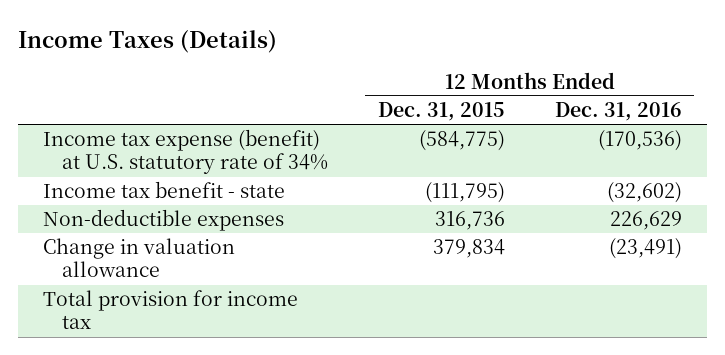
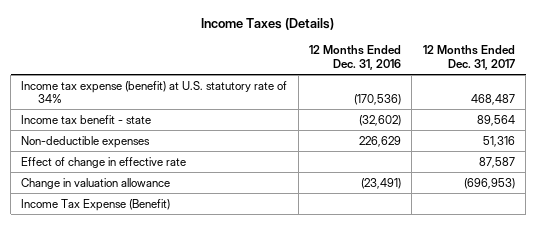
- | 12 Months Ended Dec. 31, 2015 | 12 Months Ended Dec. 31, 2016
+ | 12 Months Ended Dec. 31, 2016 | 12 Months Ended Dec. 31, 2017
+ Effect of change in effective rate | | 87,587
- Total provision for income tax
+ Income Tax Expense (Benefit)

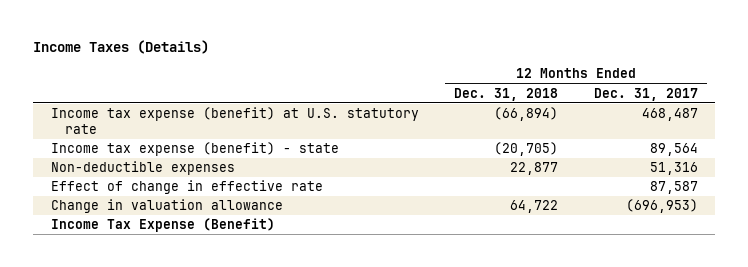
- | 12 Months Ended Dec. 31, 2016 | 12 Months Ended Dec. 31, 2017
+ | 12 Months Ended Dec. 31, 2018 | 12 Months Ended Dec. 31, 2017
- Income tax expense (benefit) at U.S. statutory rate of 34% | (170,536) | 468,487
- Income tax benefit - state | (32,602) | 89,564
+ Income tax expense (benefit) at U.S. statutory rate | (66,894) | 468,487
+ Income tax expense (benefit) - state | (20,705) | 89,564

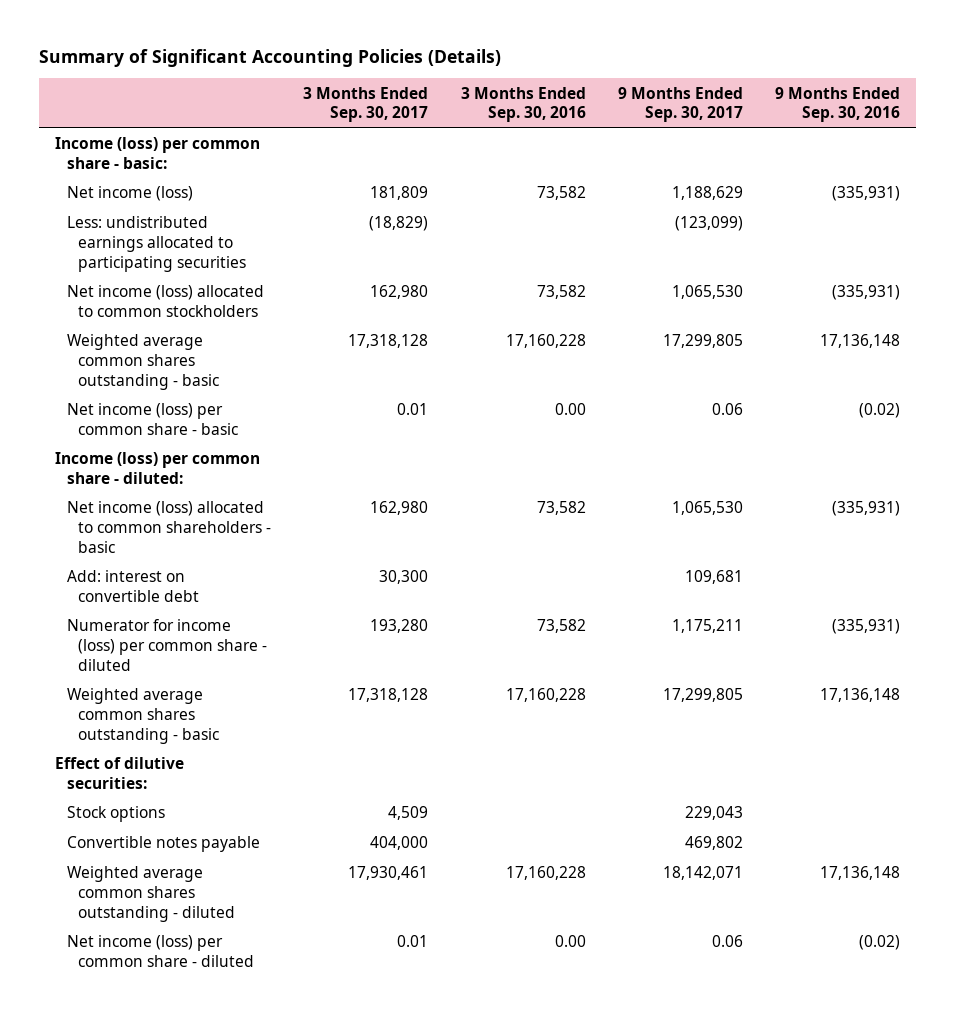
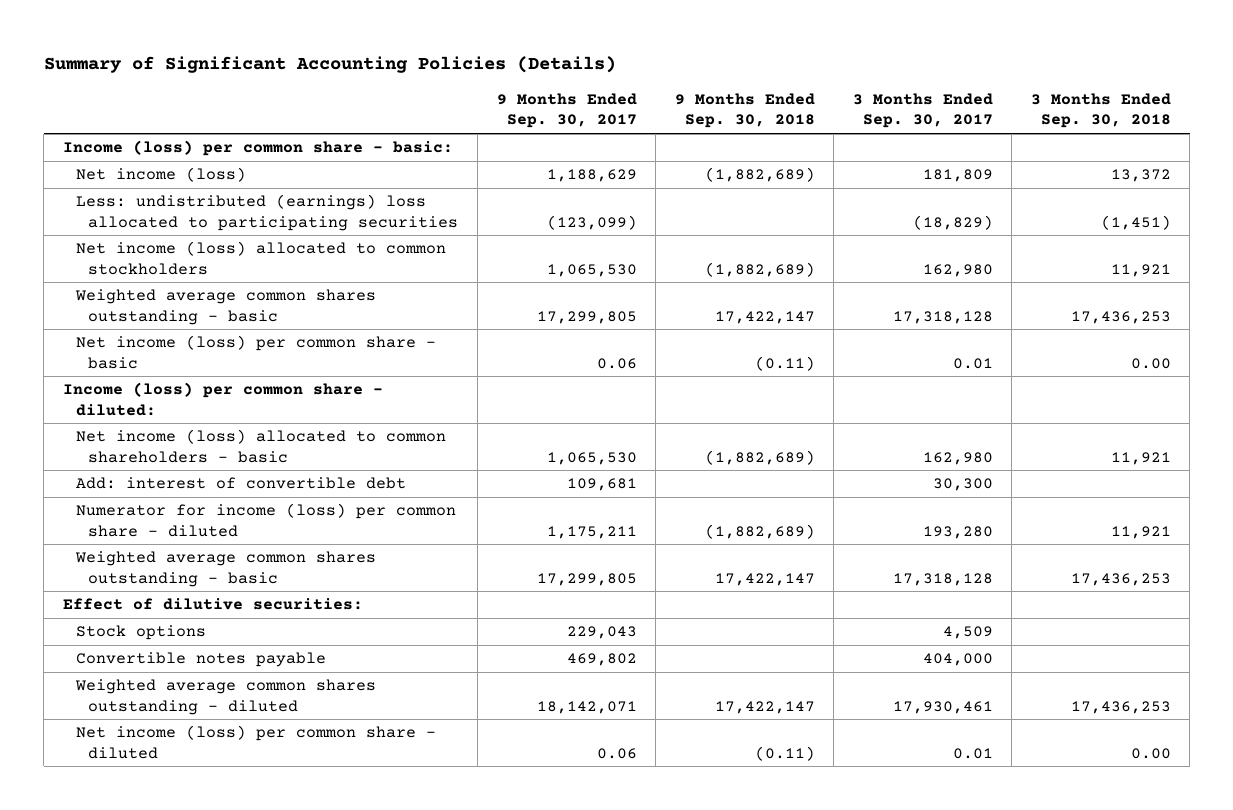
- | 3 Months Ended Sep. 30, 2017 | 3 Months Ended Sep. 30, 2016 | 9 Months Ended Sep. 30, 2017 | 9 Months Ended Sep. 30, 2016
+ | 9 Months Ended Sep. 30, 2017 | 9 Months Ended Sep. 30, 2018 | 3 Months Ended Sep. 30, 2017 | 3 Months Ended Sep. 30, 2018
- Less: undistributed earnings allocated to participating securities | (18,829) | | (123,099) |
+ Less: undistributed (earnings) loss allocated to participating securities | (123,099) | | (18,829) | (1,451)
- Add: interest on convertible debt | 30,300 | | 109,681 |
+ Add: interest of convertible debt | 109,681 | | 30,300 |

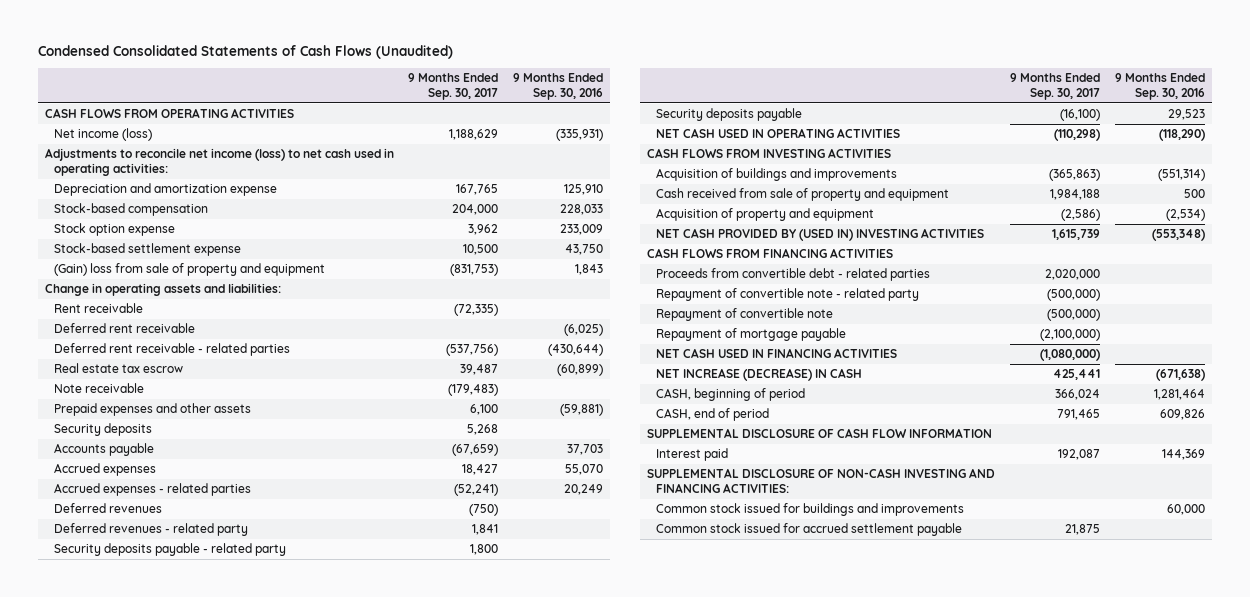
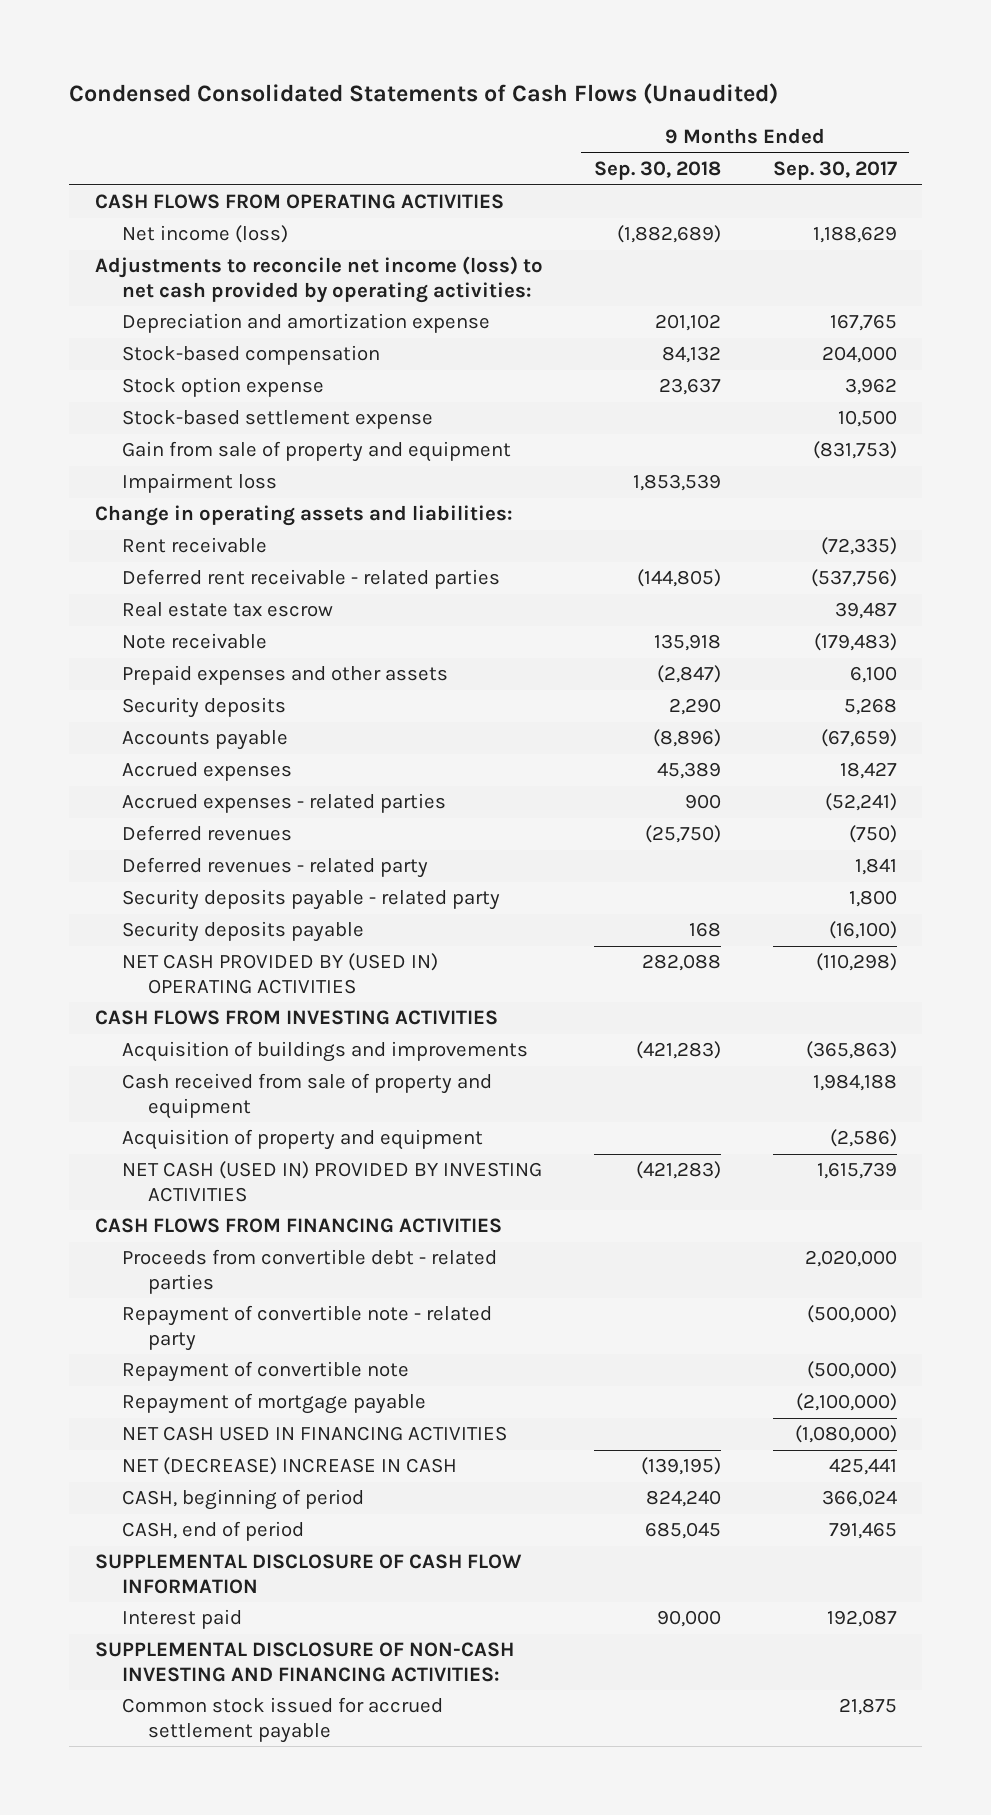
- | 9 Months Ended Sep. 30, 2017 | 9 Months Ended Sep. 30, 2016
+ | 9 Months Ended Sep. 30, 2018 | 9 Months Ended Sep. 30, 2017
- Adjustments to reconcile net income (loss) to net cash used in operating activities:
+ Adjustments to reconcile net income (loss) to net cash provided by operating activities:
- (Gain) loss from sale of property and equipment | (831,753) | 1,843
+ Gain from sale of property and equipment | | (831,753)
+ Impairment loss | 1,853,539 |
- Deferred rent receivable | | (6,025)
- NET CASH USED IN OPERATING ACTIVITIES | (110,298) | (118,290)
+ NET CASH PROVIDED BY (USED IN) OPERATING ACTIVITIES | 282,088 | (110,298)
- NET CASH PROVIDED BY (USED IN) INVESTING ACTIVITIES | 1,615,739 | (553,348)
+ NET CASH (USED IN) PROVIDED BY INVESTING ACTIVITIES | (421,283) | 1,615,739
- NET INCREASE (DECREASE) IN CASH | 425,441 | (671,638)
+ NET (DECREASE) INCREASE IN CASH | (139,195) | 425,441
- Common stock issued for buildings and improvements | | 60,000

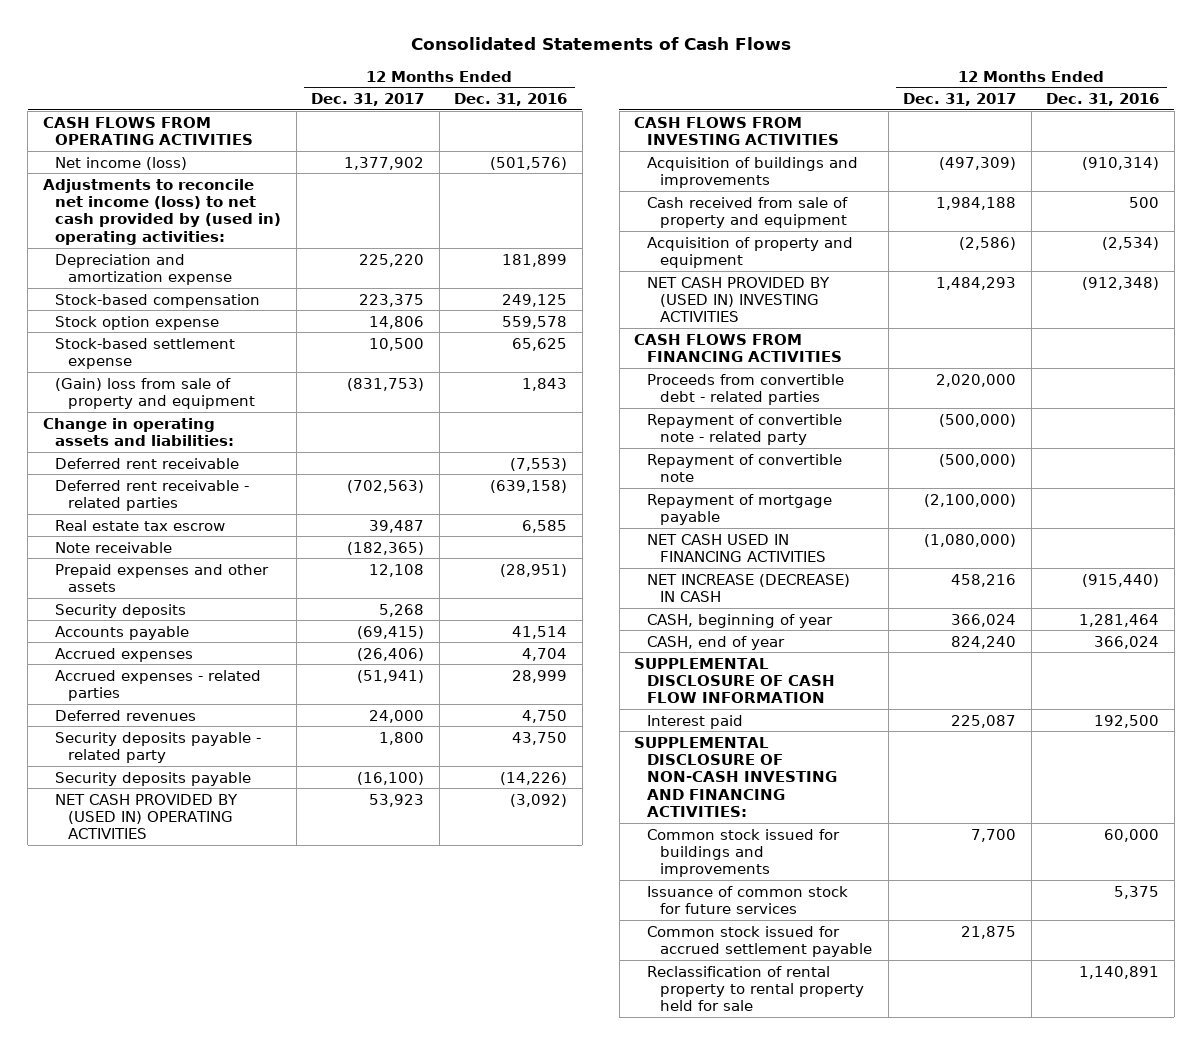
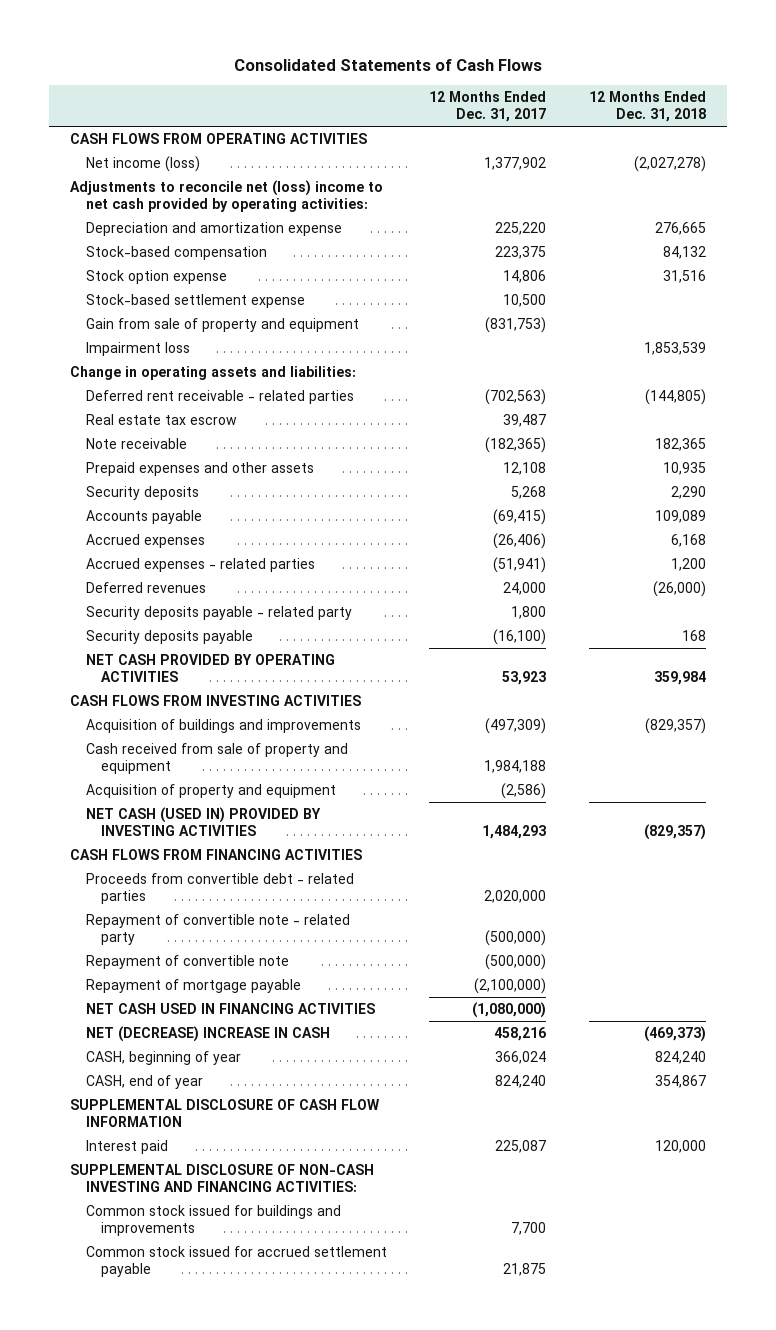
- | 12 Months Ended Dec. 31, 2017 | 12 Months Ended Dec. 31, 2016
+ | 12 Months Ended Dec. 31, 2017 | 12 Months Ended Dec. 31, 2018
- Adjustments to reconcile net income (loss) to net cash provided by (used in) operating activities:
+ Adjustments to reconcile net (loss) income to net cash provided by operating activities:
- (Gain) loss from sale of property and equipment | (831,753) | 1,843
+ Gain from sale of property and equipment | (831,753) |
+ Impairment loss | | 1,853,539
- Deferred rent receivable | | (7,553)
- NET CASH PROVIDED BY (USED IN) OPERATING ACTIVITIES | 53,923 | (3,092)
+ NET CASH PROVIDED BY OPERATING ACTIVITIES | 53,923 | 359,984
- NET CASH PROVIDED BY (USED IN) INVESTING ACTIVITIES | 1,484,293 | (912,348)
+ NET CASH (USED IN) PROVIDED BY INVESTING ACTIVITIES | 1,484,293 | (829,357)
- NET INCREASE (DECREASE) IN CASH | 458,216 | (915,440)
+ NET (DECREASE) INCREASE IN CASH | 458,216 | (469,373)
- Issuance of common stock for future services | | 5,375
- Reclassification of rental property to rental property held for sale | | 1,140,891

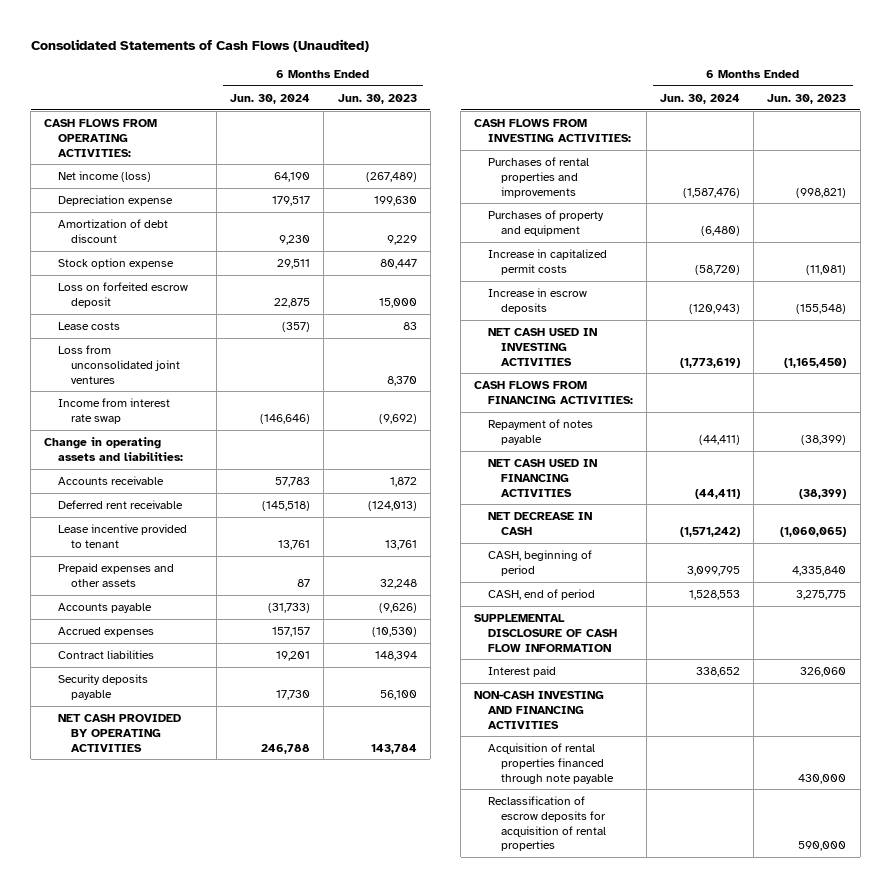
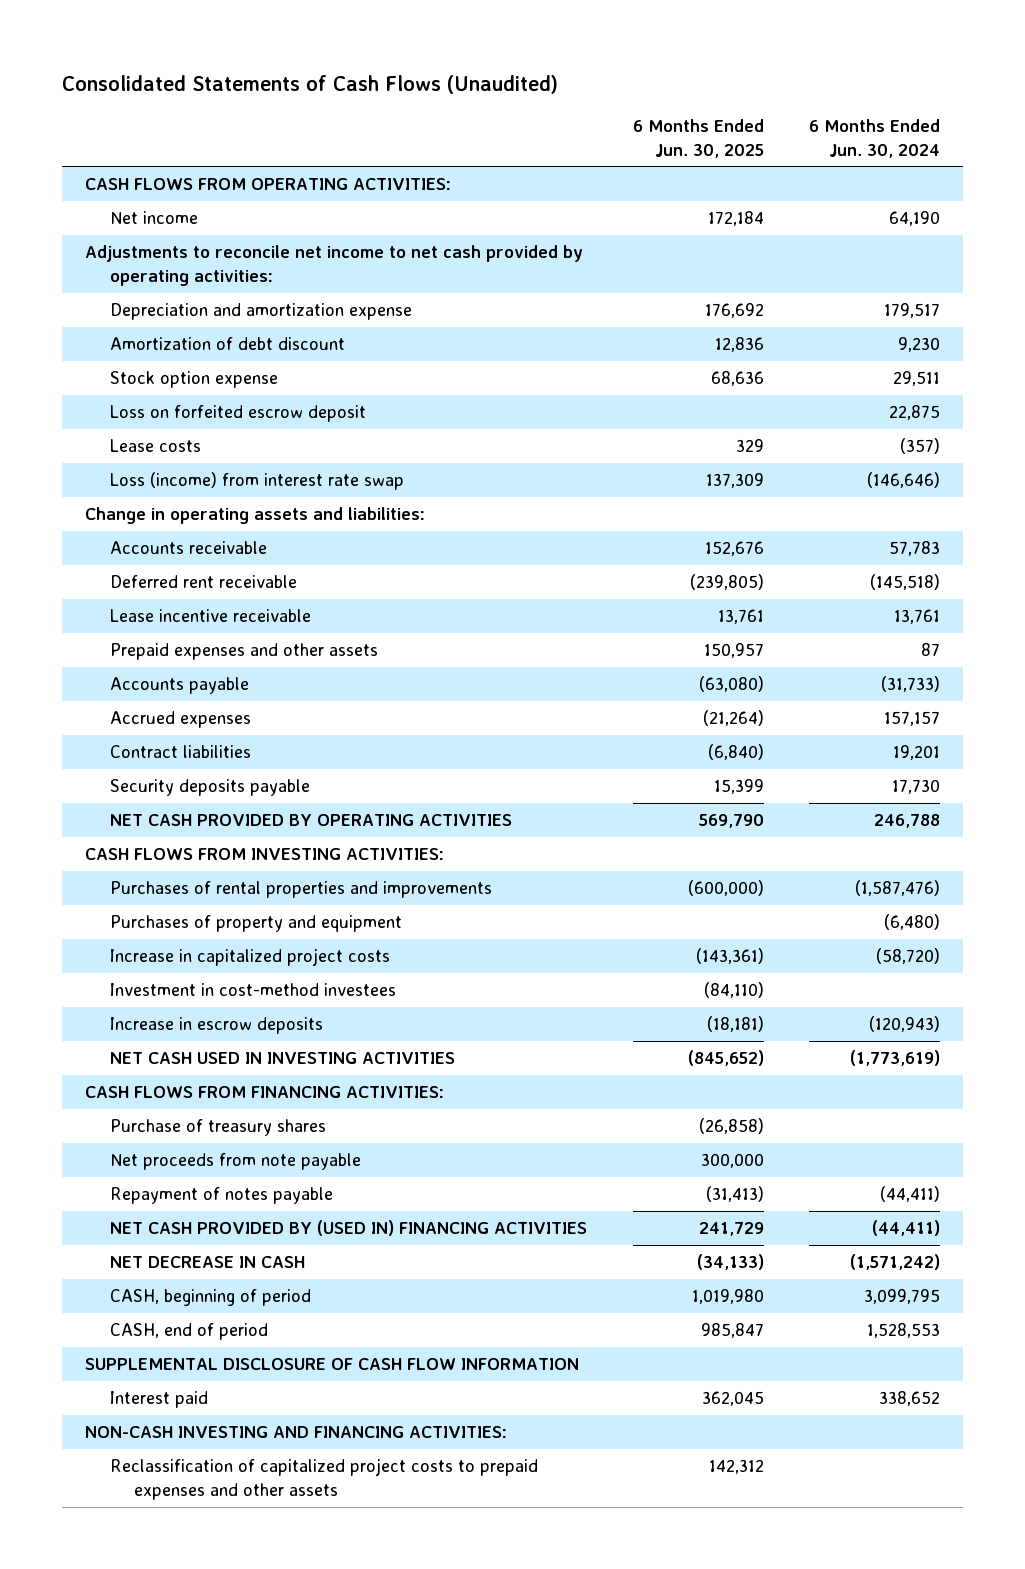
- | 6 Months Ended Jun. 30, 2024 | 6 Months Ended Jun. 30, 2023
+ | 6 Months Ended Jun. 30, 2025 | 6 Months Ended Jun. 30, 2024
- Net income (loss) | 64,190 | (267,489)
- Depreciation expense | 179,517 | 199,630
+ Net income | 172,184 | 64,190
+ Adjustments to reconcile net income to net cash provided by operating activities:
+ Depreciation and amortization expense | 176,692 | 179,517
- Loss from unconsolidated joint ventures | | 8,370
- Income from interest rate swap | (146,646) | (9,692)
+ Loss (income) from interest rate swap | 137,309 | (146,646)
- Lease incentive provided to tenant | 13,761 | 13,761
+ Lease incentive receivable | 13,761 | 13,761
- Increase in capitalized permit costs | (58,720) | (11,081)
+ Increase in capitalized project costs | (143,361) | (58,720)
+ Investment in cost-method investees | (84,110) |
+ Purchase of treasury shares | (26,858) |
+ Net proceeds from note payable | 300,000 |
- NET CASH USED IN FINANCING ACTIVITIES | (44,411) | (38,399)
+ NET CASH PROVIDED BY (USED IN) FINANCING ACTIVITIES | 241,729 | (44,411)
- NON-CASH INVESTING AND FINANCING ACTIVITIES
- Acquisition of rental properties financed through note payable | | 430,000
- Reclassification of escrow deposits for acquisition of rental properties | | 590,000
+ NON-CASH INVESTING AND FINANCING ACTIVITIES:
+ Reclassification of capitalized project costs to prepaid expenses and other assets | 142,312 |

